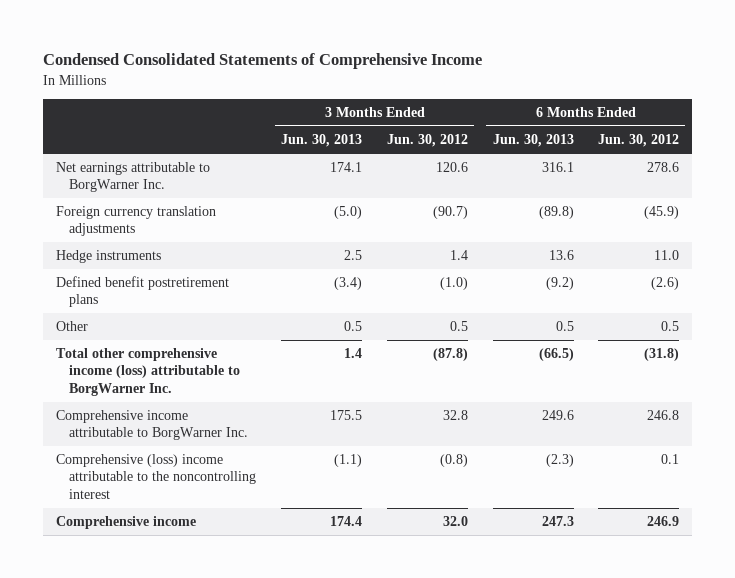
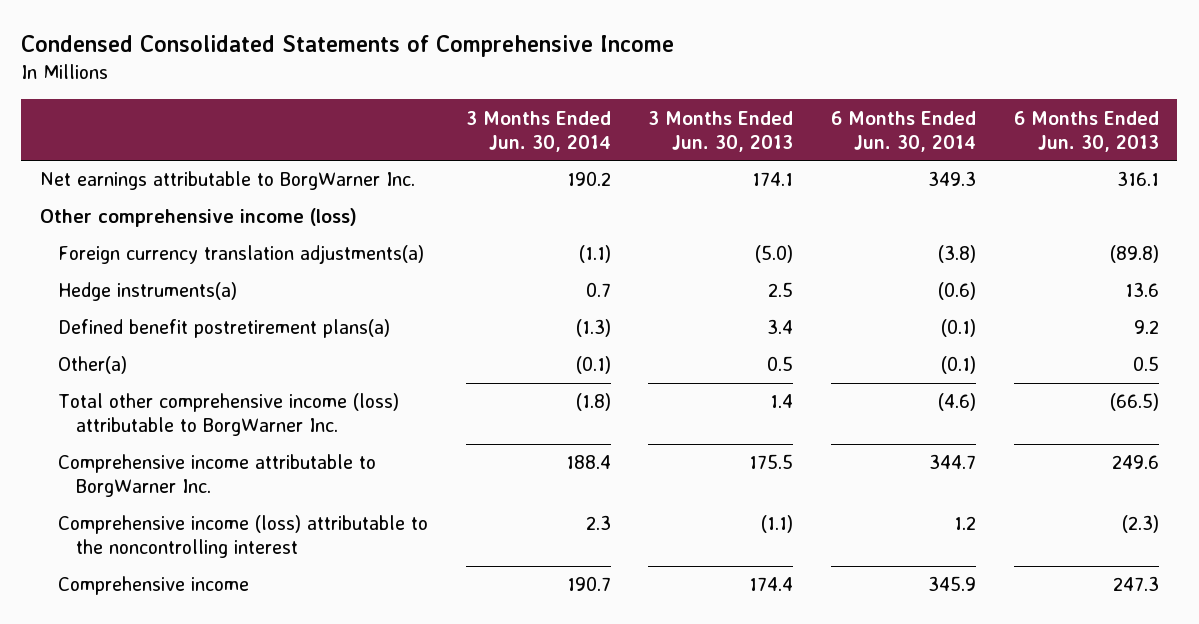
- | 3 Months Ended Jun. 30, 2013 | 3 Months Ended Jun. 30, 2012 | 6 Months Ended Jun. 30, 2013 | 6 Months Ended Jun. 30, 2012
+ | 3 Months Ended Jun. 30, 2014 | 3 Months Ended Jun. 30, 2013 | 6 Months Ended Jun. 30, 2014 | 6 Months Ended Jun. 30, 2013
- Foreign currency translation adjustments | (5.0) | (90.7) | (89.8) | (45.9)
- Hedge instruments | 2.5 | 1.4 | 13.6 | 11.0
- Defined benefit postretirement plans | (3.4) | (1.0) | (9.2) | (2.6)
- Other | 0.5 | 0.5 | 0.5 | 0.5
+ Other comprehensive income (loss)
+ Foreign currency translation adjustments(a) | (1.1) | (5.0) | (3.8) | (89.8)
+ Hedge instruments(a) | 0.7 | 2.5 | (0.6) | 13.6
+ Defined benefit postretirement plans(a) | (1.3) | 3.4 | (0.1) | 9.2
+ Other(a) | (0.1) | 0.5 | (0.1) | 0.5
- Comprehensive (loss) income attributable to the noncontrolling interest | (1.1) | (0.8) | (2.3) | 0.1
+ Comprehensive income (loss) attributable to the noncontrolling interest | 2.3 | (1.1) | 1.2 | (2.3)

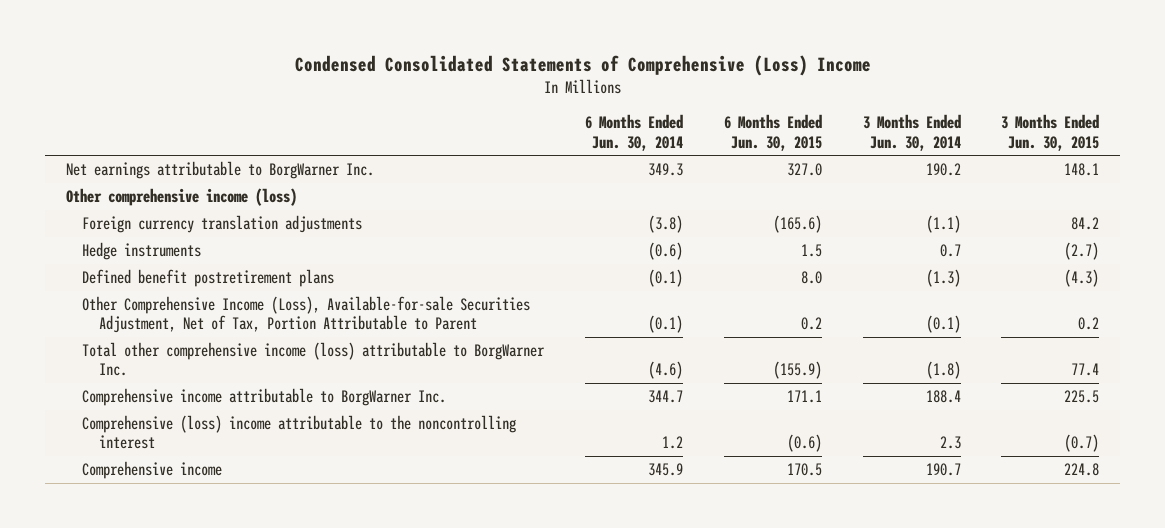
- Condensed Consolidated Statements of Comprehensive Income
+ Condensed Consolidated Statements of Comprehensive (Loss) Income
- | 3 Months Ended Jun. 30, 2014 | 3 Months Ended Jun. 30, 2013 | 6 Months Ended Jun. 30, 2014 | 6 Months Ended Jun. 30, 2013
+ | 6 Months Ended Jun. 30, 2014 | 6 Months Ended Jun. 30, 2015 | 3 Months Ended Jun. 30, 2014 | 3 Months Ended Jun. 30, 2015
- Foreign currency translation adjustments(a) | (1.1) | (5.0) | (3.8) | (89.8)
- Hedge instruments(a) | 0.7 | 2.5 | (0.6) | 13.6
- Defined benefit postretirement plans(a) | (1.3) | 3.4 | (0.1) | 9.2
- Other(a) | (0.1) | 0.5 | (0.1) | 0.5
+ Foreign currency translation adjustments | (3.8) | (165.6) | (1.1) | 84.2
+ Hedge instruments | (0.6) | 1.5 | 0.7 | (2.7)
+ Defined benefit postretirement plans | (0.1) | 8.0 | (1.3) | (4.3)
+ Other Comprehensive Income (Loss), Available-for-sale Securities Adjustment, Net of Tax, Portion Attributable to Parent | (0.1) | 0.2 | (0.1) | 0.2
- Comprehensive income (loss) attributable to the noncontrolling interest | 2.3 | (1.1) | 1.2 | (2.3)
+ Comprehensive (loss) income attributable to the noncontrolling interest | 1.2 | (0.6) | 2.3 | (0.7)

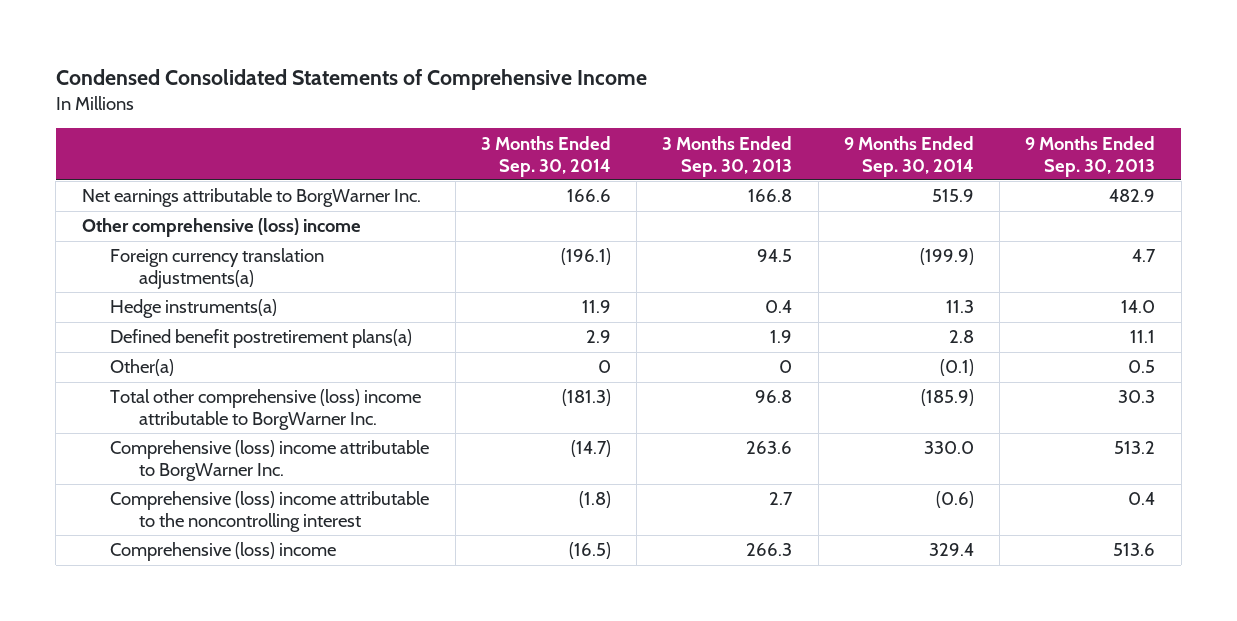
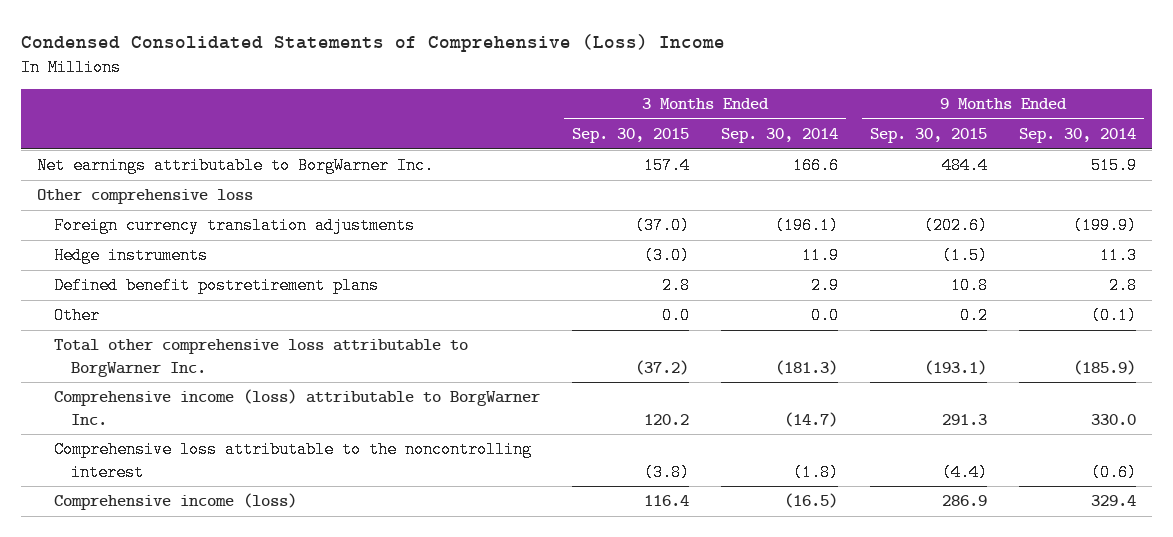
- Condensed Consolidated Statements of Comprehensive Income
+ Condensed Consolidated Statements of Comprehensive (Loss) Income
- | 3 Months Ended Sep. 30, 2014 | 3 Months Ended Sep. 30, 2013 | 9 Months Ended Sep. 30, 2014 | 9 Months Ended Sep. 30, 2013
+ | 3 Months Ended Sep. 30, 2015 | 3 Months Ended Sep. 30, 2014 | 9 Months Ended Sep. 30, 2015 | 9 Months Ended Sep. 30, 2014
- Other comprehensive (loss) income
- Foreign currency translation adjustments(a) | (196.1) | 94.5 | (199.9) | 4.7
- Hedge instruments(a) | 11.9 | 0.4 | 11.3 | 14.0
- Defined benefit postretirement plans(a) | 2.9 | 1.9 | 2.8 | 11.1
- Other(a) | 0 | 0 | (0.1) | 0.5
- Total other comprehensive (loss) income attributable to BorgWarner Inc. | (181.3) | 96.8 | (185.9) | 30.3
- Comprehensive (loss) income attributable to BorgWarner Inc. | (14.7) | 263.6 | 330.0 | 513.2
- Comprehensive (loss) income attributable to the noncontrolling interest | (1.8) | 2.7 | (0.6) | 0.4
- Comprehensive (loss) income | (16.5) | 266.3 | 329.4 | 513.6
+ Other comprehensive loss
+ Foreign currency translation adjustments | (37.0) | (196.1) | (202.6) | (199.9)
+ Hedge instruments | (3.0) | 11.9 | (1.5) | 11.3
+ Defined benefit postretirement plans | 2.8 | 2.9 | 10.8 | 2.8
+ Other | 0.0 | 0.0 | 0.2 | (0.1)
+ Total other comprehensive loss attributable to BorgWarner Inc. | (37.2) | (181.3) | (193.1) | (185.9)
+ Comprehensive income (loss) attributable to BorgWarner Inc. | 120.2 | (14.7) | 291.3 | 330.0
+ Comprehensive loss attributable to the noncontrolling interest | (3.8) | (1.8) | (4.4) | (0.6)
+ Comprehensive income (loss) | 116.4 | (16.5) | 286.9 | 329.4

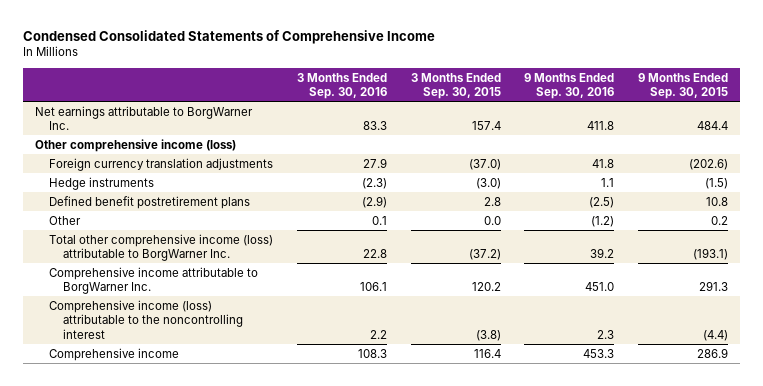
- Condensed Consolidated Statements of Comprehensive (Loss) Income
+ Condensed Consolidated Statements of Comprehensive Income
- | 3 Months Ended Sep. 30, 2015 | 3 Months Ended Sep. 30, 2014 | 9 Months Ended Sep. 30, 2015 | 9 Months Ended Sep. 30, 2014
+ | 3 Months Ended Sep. 30, 2016 | 3 Months Ended Sep. 30, 2015 | 9 Months Ended Sep. 30, 2016 | 9 Months Ended Sep. 30, 2015
- Other comprehensive loss
+ Other comprehensive income (loss)
- Total other comprehensive loss attributable to BorgWarner Inc. | (37.2) | (181.3) | (193.1) | (185.9)
- Comprehensive income (loss) attributable to BorgWarner Inc. | 120.2 | (14.7) | 291.3 | 330.0
- Comprehensive loss attributable to the noncontrolling interest | (3.8) | (1.8) | (4.4) | (0.6)
- Comprehensive income (loss) | 116.4 | (16.5) | 286.9 | 329.4
+ Total other comprehensive income (loss) attributable to BorgWarner Inc. | 22.8 | (37.2) | 39.2 | (193.1)
+ Comprehensive income attributable to BorgWarner Inc. | 106.1 | 120.2 | 451.0 | 291.3
+ Comprehensive income (loss) attributable to the noncontrolling interest | 2.2 | (3.8) | 2.3 | (4.4)
+ Comprehensive income | 108.3 | 116.4 | 453.3 | 286.9

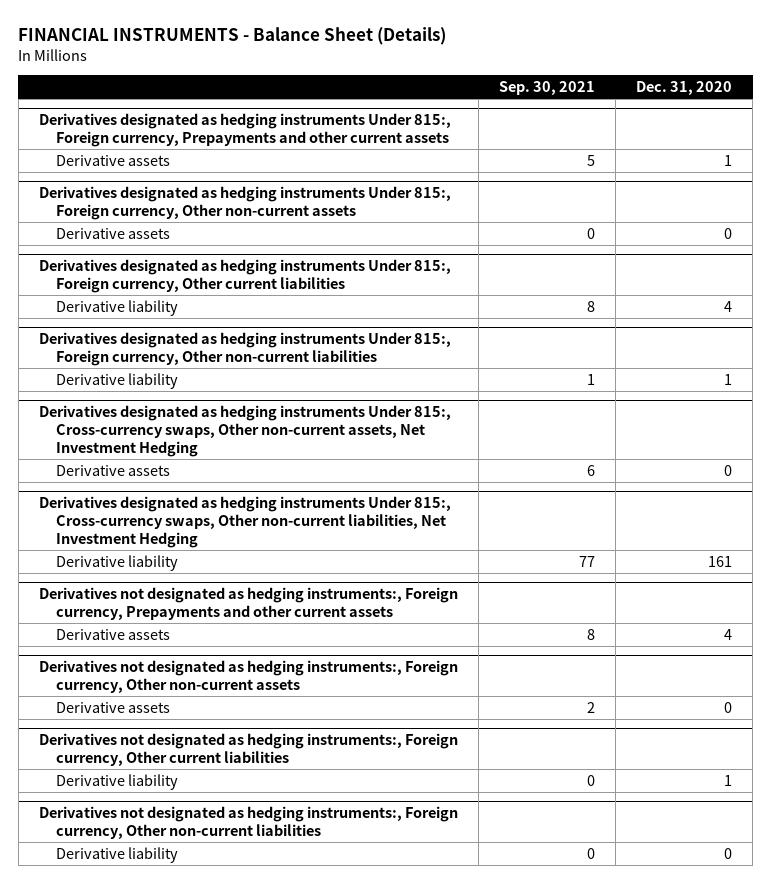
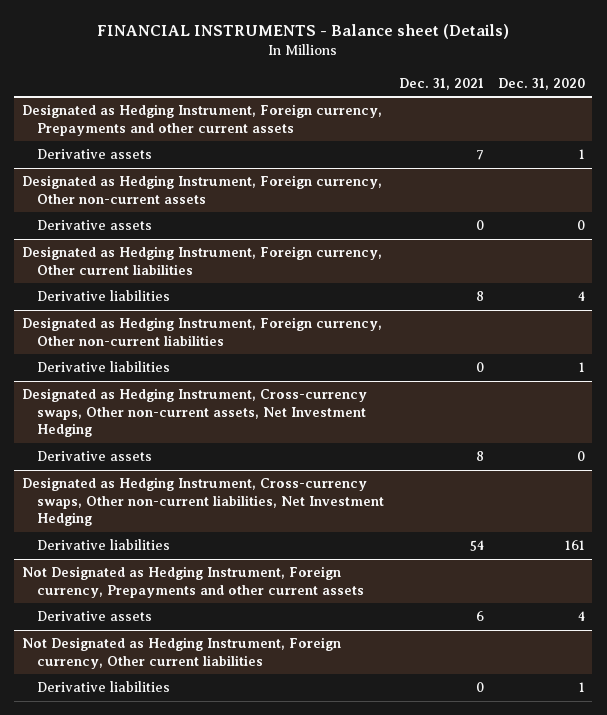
- FINANCIAL INSTRUMENTS - Balance Sheet (Details)
+ FINANCIAL INSTRUMENTS - Balance sheet (Details)
- | Sep. 30, 2021 | Dec. 31, 2020
+ | Dec. 31, 2021 | Dec. 31, 2020
- Derivatives designated as hedging instruments Under 815:, Foreign currency, Prepayments and other current assets
+ Designated as Hedging Instrument, Foreign currency, Prepayments and other current assets
- Derivatives designated as hedging instruments Under 815:, Foreign currency, Other non-current assets
+ Designated as Hedging Instrument, Foreign currency, Other non-current assets
- Derivatives designated as hedging instruments Under 815:, Foreign currency, Other current liabilities
- Derivative liability | 8 | 4
- Derivatives designated as hedging instruments Under 815:, Foreign currency, Other non-current liabilities
- Derivative liability | 1 | 1
- Derivatives designated as hedging instruments Under 815:, Cross-currency swaps, Other non-current assets, Net Investment Hedging
+ Designated as Hedging Instrument, Foreign currency, Other current liabilities
+ Derivative liabilities | 8 | 4
+ Designated as Hedging Instrument, Foreign currency, Other non-current liabilities
+ Derivative liabilities | 0 | 1
+ Designated as Hedging Instrument, Cross-currency swaps, Other non-current assets, Net Investment Hedging
- Derivatives designated as hedging instruments Under 815:, Cross-currency swaps, Other non-current liabilities, Net Investment Hedging
- Derivative liability | 77 | 161
- Derivatives not designated as hedging instruments:, Foreign currency, Prepayments and other current assets
+ Designated as Hedging Instrument, Cross-currency swaps, Other non-current liabilities, Net Investment Hedging
+ Derivative liabilities | 54 | 161
+ Not Designated as Hedging Instrument, Foreign currency, Prepayments and other current assets
- Derivatives not designated as hedging instruments:, Foreign currency, Other non-current assets
- Derivative assets | 2 | 0
- Derivatives not designated as hedging instruments:, Foreign currency, Other current liabilities
- Derivative liability | 0 | 1
- Derivatives not designated as hedging instruments:, Foreign currency, Other non-current liabilities
- Derivative liability | 0 | 0
+ Not Designated as Hedging Instrument, Foreign currency, Other current liabilities
+ Derivative liabilities | 0 | 1

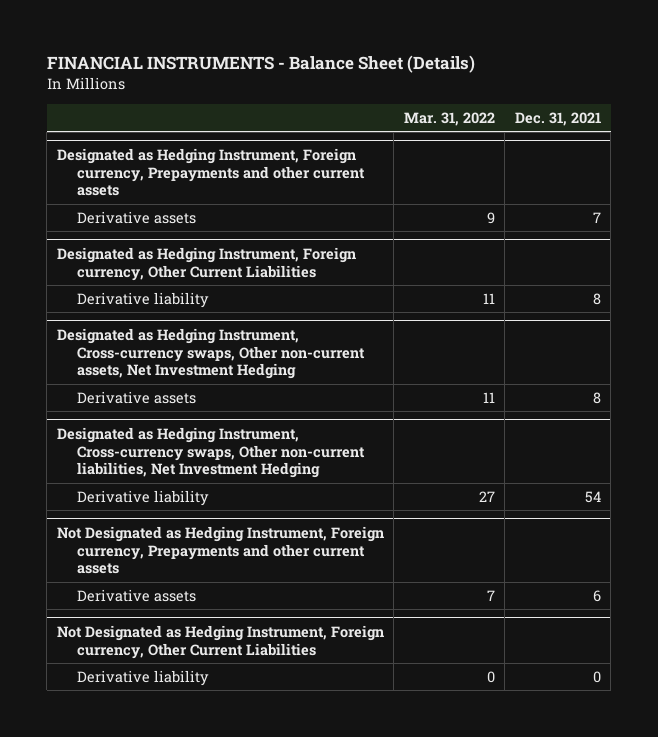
- FINANCIAL INSTRUMENTS - Balance sheet (Details)
+ FINANCIAL INSTRUMENTS - Balance Sheet (Details)
- | Dec. 31, 2021 | Dec. 31, 2020
+ | Mar. 31, 2022 | Dec. 31, 2021
- Designated as Hedging Instrument, Foreign currency, Other non-current assets
- Derivative assets | 0 | 0
- Designated as Hedging Instrument, Foreign currency, Other current liabilities
- Derivative liabilities | 8 | 4
- Designated as Hedging Instrument, Foreign currency, Other non-current liabilities
- Derivative liabilities | 0 | 1
+ Designated as Hedging Instrument, Foreign currency, Other Current Liabilities
+ Derivative liability | 11 | 8
@ Designated as Hedging Instrument, Cross-currency swaps, Other non-current liabilities, Net Investment Hedging
- Derivative liabilities | 54 | 161
+ Derivative liability | 27 | 54
- Not Designated as Hedging Instrument, Foreign currency, Other current liabilities
- Derivative liabilities | 0 | 1
+ Not Designated as Hedging Instrument, Foreign currency, Other Current Liabilities
+ Derivative liability | 0 | 0

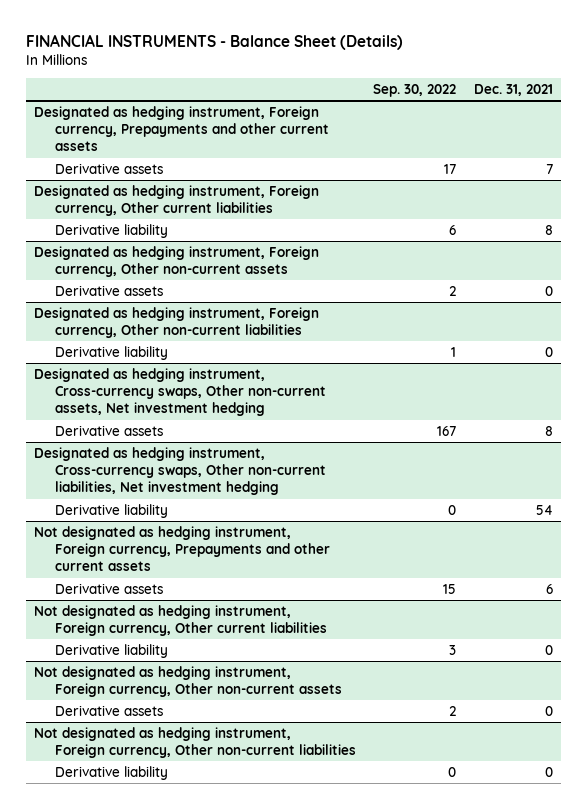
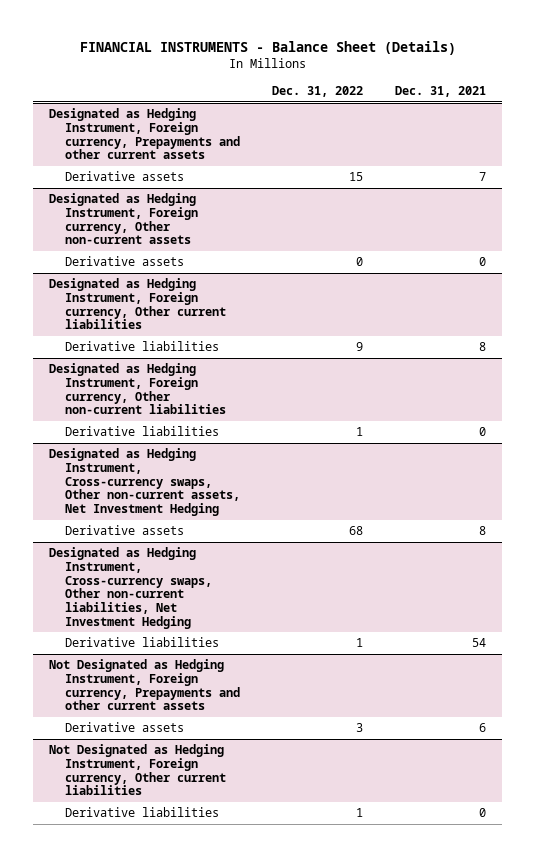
- | Sep. 30, 2022 | Dec. 31, 2021
+ | Dec. 31, 2022 | Dec. 31, 2021
- Designated as hedging instrument, Foreign currency, Prepayments and other current assets
+ Designated as Hedging Instrument, Foreign currency, Prepayments and other current assets
- Designated as hedging instrument, Foreign currency, Other current liabilities
- Derivative liability | 6 | 8
- Designated as hedging instrument, Foreign currency, Other non-current assets
+ Designated as Hedging Instrument, Foreign currency, Other non-current assets
- Designated as hedging instrument, Foreign currency, Other non-current liabilities
- Derivative liability | 1 | 0
- Designated as hedging instrument, Cross-currency swaps, Other non-current assets, Net investment hedging
+ Designated as Hedging Instrument, Foreign currency, Other current liabilities
+ Derivative liabilities | 9 | 8
+ Designated as Hedging Instrument, Foreign currency, Other non-current liabilities
+ Derivative liabilities | 1 | 0
+ Designated as Hedging Instrument, Cross-currency swaps, Other non-current assets, Net Investment Hedging
- Designated as hedging instrument, Cross-currency swaps, Other non-current liabilities, Net investment hedging
- Derivative liability | 0 | 54
- Not designated as hedging instrument, Foreign currency, Prepayments and other current assets
+ Designated as Hedging Instrument, Cross-currency swaps, Other non-current liabilities, Net Investment Hedging
+ Derivative liabilities | 1 | 54
+ Not Designated as Hedging Instrument, Foreign currency, Prepayments and other current assets
- Not designated as hedging instrument, Foreign currency, Other current liabilities
- Derivative liability | 3 | 0
- Not designated as hedging instrument, Foreign currency, Other non-current assets
- Derivative assets | 2 | 0
- Not designated as hedging instrument, Foreign currency, Other non-current liabilities
- Derivative liability | 0 | 0
+ Not Designated as Hedging Instrument, Foreign currency, Other current liabilities
+ Derivative liabilities | 1 | 0

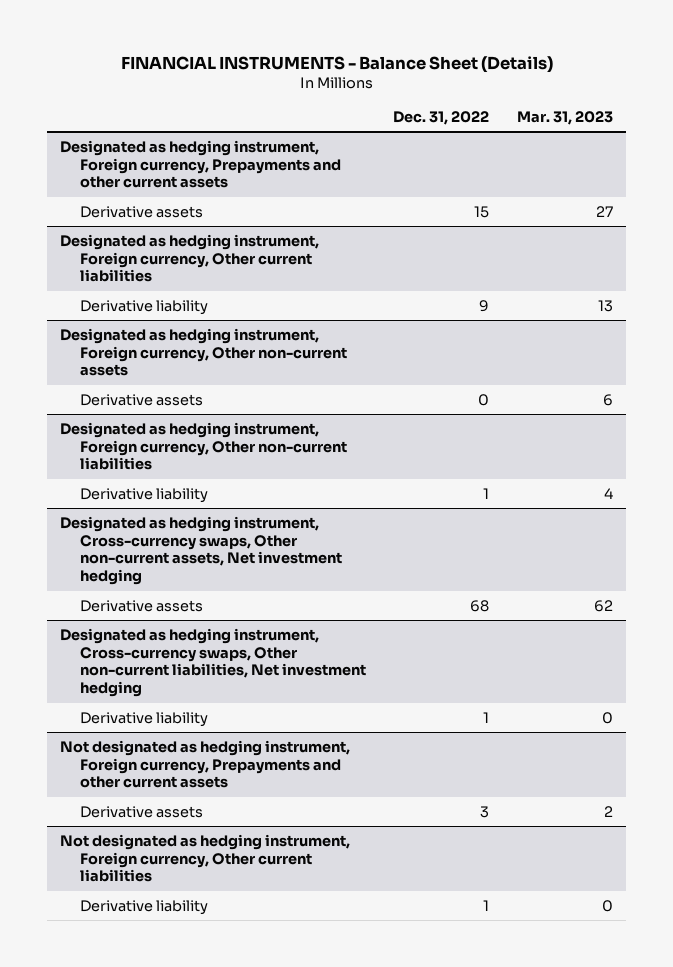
- | Dec. 31, 2022 | Dec. 31, 2021
+ | Dec. 31, 2022 | Mar. 31, 2023
- Designated as Hedging Instrument, Foreign currency, Prepayments and other current assets
+ Designated as hedging instrument, Foreign currency, Prepayments and other current assets
- Designated as Hedging Instrument, Foreign currency, Other non-current assets
+ Designated as hedging instrument, Foreign currency, Other current liabilities
+ Derivative liability | 9 | 13
+ Designated as hedging instrument, Foreign currency, Other non-current assets
- Designated as Hedging Instrument, Foreign currency, Other current liabilities
- Derivative liabilities | 9 | 8
- Designated as Hedging Instrument, Foreign currency, Other non-current liabilities
- Derivative liabilities | 1 | 0
- Designated as Hedging Instrument, Cross-currency swaps, Other non-current assets, Net Investment Hedging
+ Designated as hedging instrument, Foreign currency, Other non-current liabilities
+ Derivative liability | 1 | 4
+ Designated as hedging instrument, Cross-currency swaps, Other non-current assets, Net investment hedging
- Designated as Hedging Instrument, Cross-currency swaps, Other non-current liabilities, Net Investment Hedging
- Derivative liabilities | 1 | 54
- Not Designated as Hedging Instrument, Foreign currency, Prepayments and other current assets
+ Designated as hedging instrument, Cross-currency swaps, Other non-current liabilities, Net investment hedging
+ Derivative liability | 1 | 0
+ Not designated as hedging instrument, Foreign currency, Prepayments and other current assets
- Not Designated as Hedging Instrument, Foreign currency, Other current liabilities
- Derivative liabilities | 1 | 0
+ Not designated as hedging instrument, Foreign currency, Other current liabilities
+ Derivative liability | 1 | 0

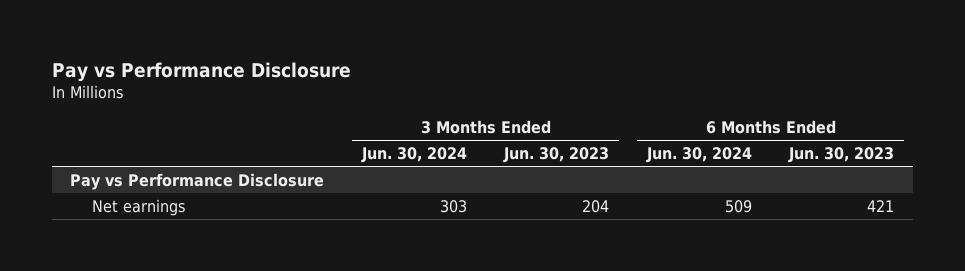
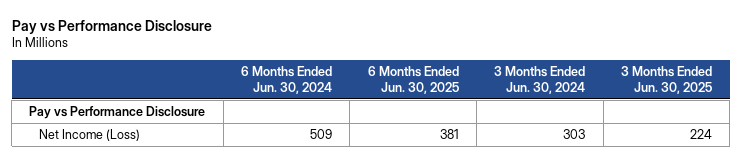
- | 3 Months Ended Jun. 30, 2024 | 3 Months Ended Jun. 30, 2023 | 6 Months Ended Jun. 30, 2024 | 6 Months Ended Jun. 30, 2023
+ | 6 Months Ended Jun. 30, 2024 | 6 Months Ended Jun. 30, 2025 | 3 Months Ended Jun. 30, 2024 | 3 Months Ended Jun. 30, 2025
- Net earnings | 303 | 204 | 509 | 421
+ Net Income (Loss) | 509 | 381 | 303 | 224

